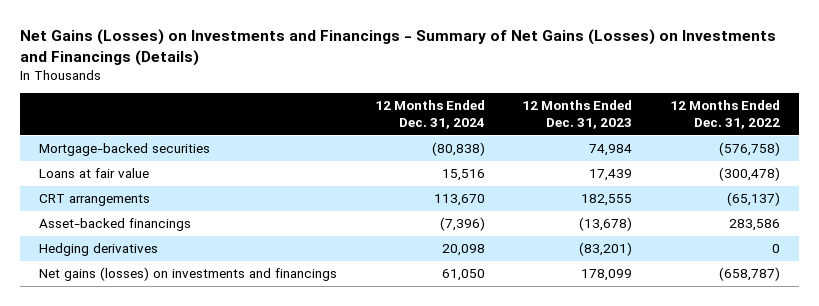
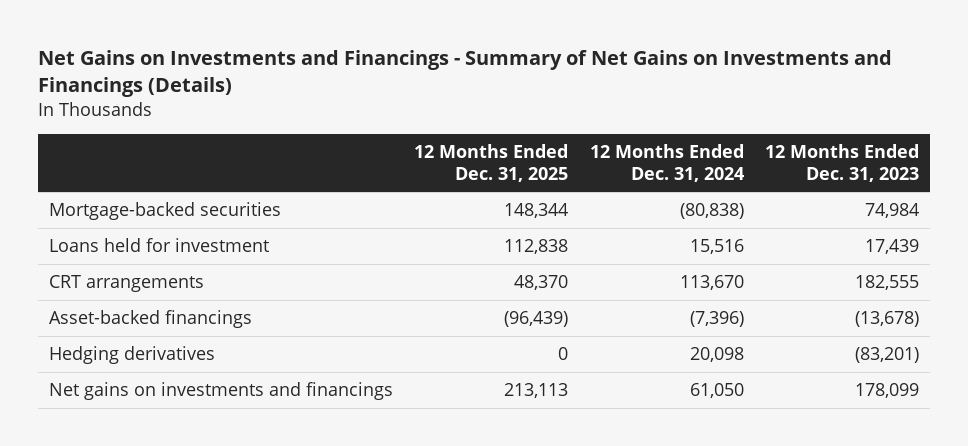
- Net Gains (Losses) on Investments and Financings - Summary of Net Gains (Losses) on Investments and Financings (Details)
+ Net Gains on Investments and Financings - Summary of Net Gains on Investments and Financings (Details)
- | 12 Months Ended Dec. 31, 2024 | 12 Months Ended Dec. 31, 2023 | 12 Months Ended Dec. 31, 2022
+ | 12 Months Ended Dec. 31, 2025 | 12 Months Ended Dec. 31, 2024 | 12 Months Ended Dec. 31, 2023
- Loans at fair value | 15,516 | 17,439 | (300,478)
+ Loans held for investment | 112,838 | 15,516 | 17,439
- Net gains (losses) on investments and financings | 61,050 | 178,099 | (658,787)
+ Net gains on investments and financings | 213,113 | 61,050 | 178,099

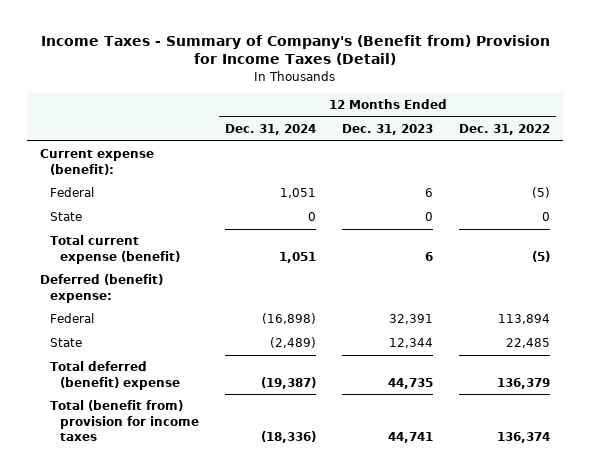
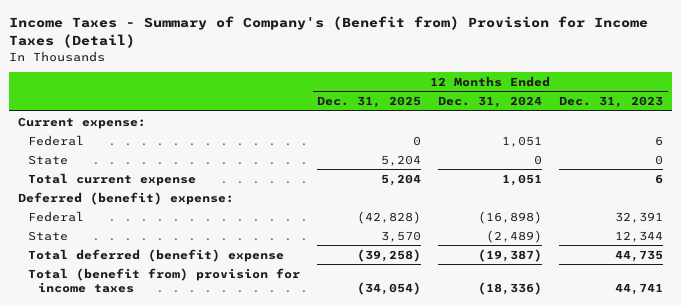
- | 12 Months Ended Dec. 31, 2024 | 12 Months Ended Dec. 31, 2023 | 12 Months Ended Dec. 31, 2022
+ | 12 Months Ended Dec. 31, 2025 | 12 Months Ended Dec. 31, 2024 | 12 Months Ended Dec. 31, 2023
- Current expense (benefit):
+ Current expense:
- Total current expense (benefit) | 1,051 | 6 | (5)
+ Total current expense | 5,204 | 1,051 | 6

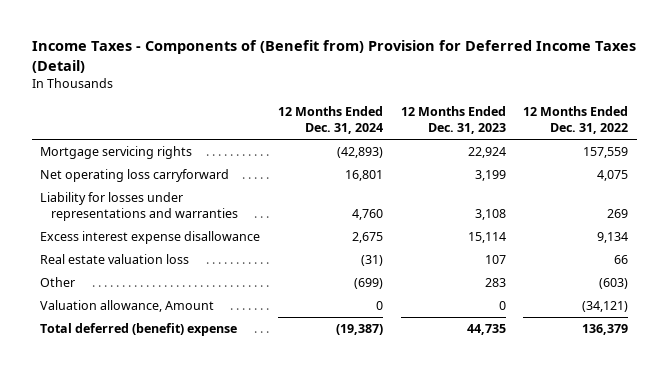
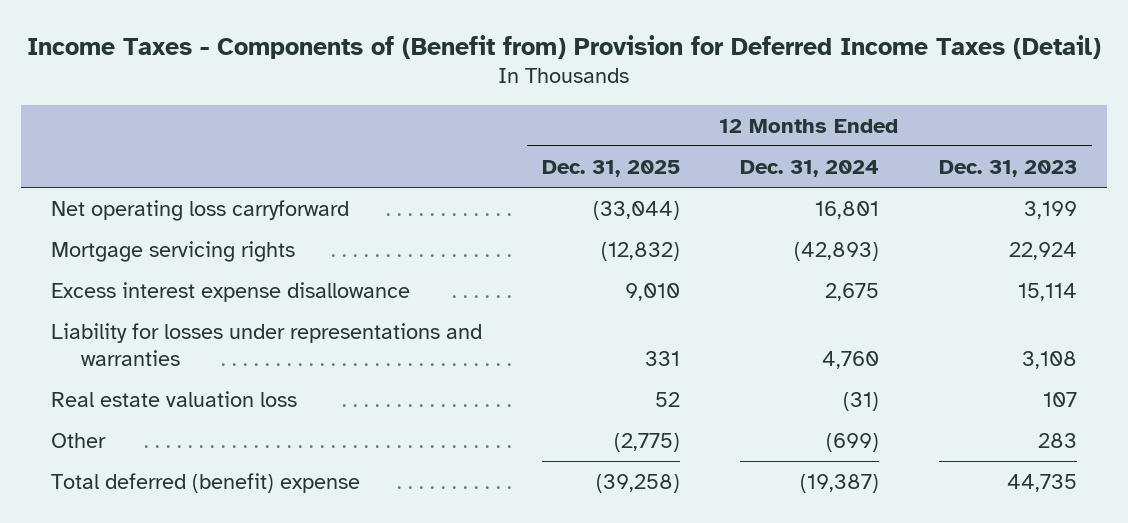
- | 12 Months Ended Dec. 31, 2024 | 12 Months Ended Dec. 31, 2023 | 12 Months Ended Dec. 31, 2022
+ | 12 Months Ended Dec. 31, 2025 | 12 Months Ended Dec. 31, 2024 | 12 Months Ended Dec. 31, 2023
moved down: Mortgage servicing rights | (12,832) | (42,893) | 22,924
moved down: Liability for losses under representations and warranties | 331 | 4,760 | 3,108
- Valuation allowance, Amount | 0 | 0 | (34,121)

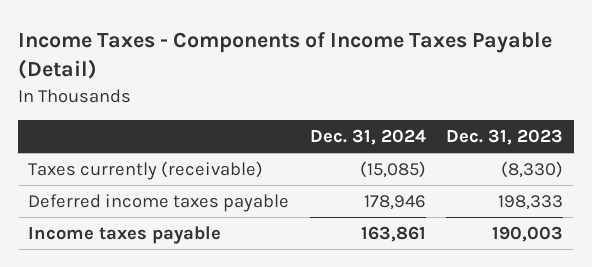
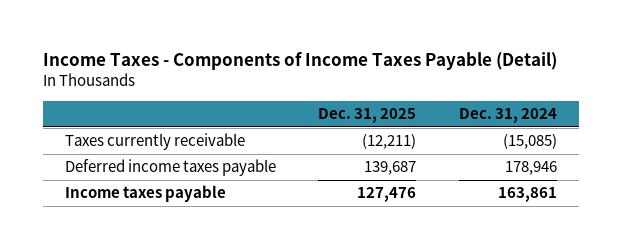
- | Dec. 31, 2024 | Dec. 31, 2023
+ | Dec. 31, 2025 | Dec. 31, 2024
- Taxes currently (receivable) | (15,085) | (8,330)
+ Taxes currently receivable | (12,211) | (15,085)

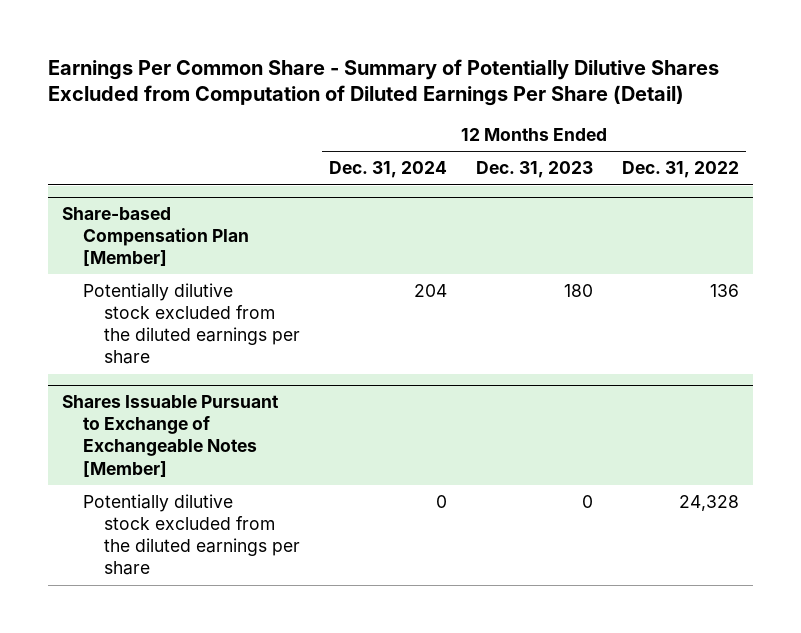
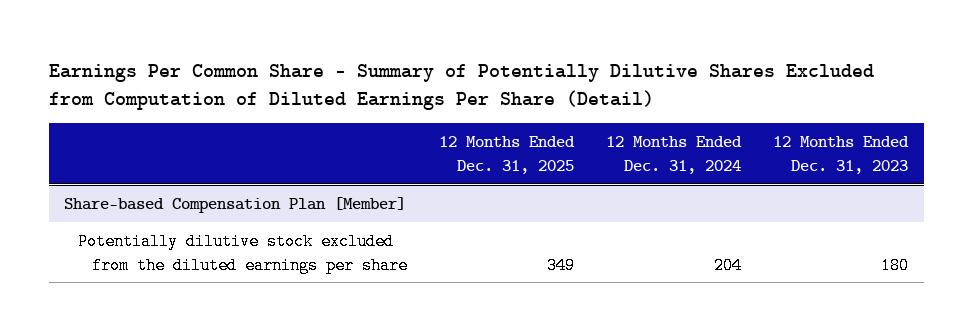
- | 12 Months Ended Dec. 31, 2024 | 12 Months Ended Dec. 31, 2023 | 12 Months Ended Dec. 31, 2022
+ | 12 Months Ended Dec. 31, 2025 | 12 Months Ended Dec. 31, 2024 | 12 Months Ended Dec. 31, 2023
- Shares Issuable Pursuant to Exchange of Exchangeable Notes [Member]
- Potentially dilutive stock excluded from the diluted earnings per share | 0 | 0 | 24,328

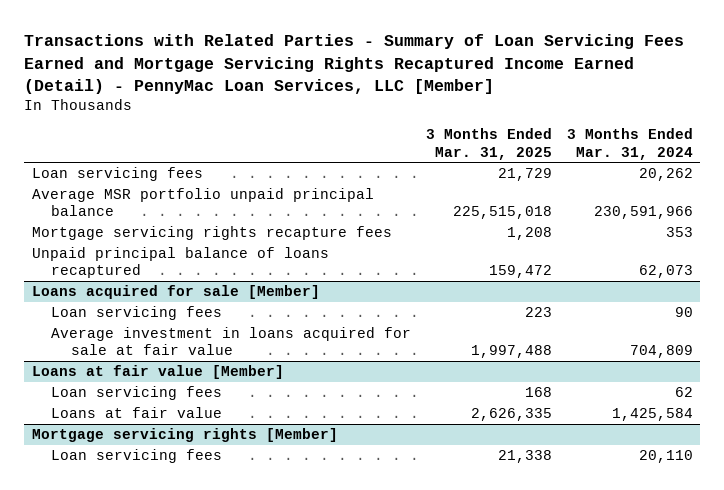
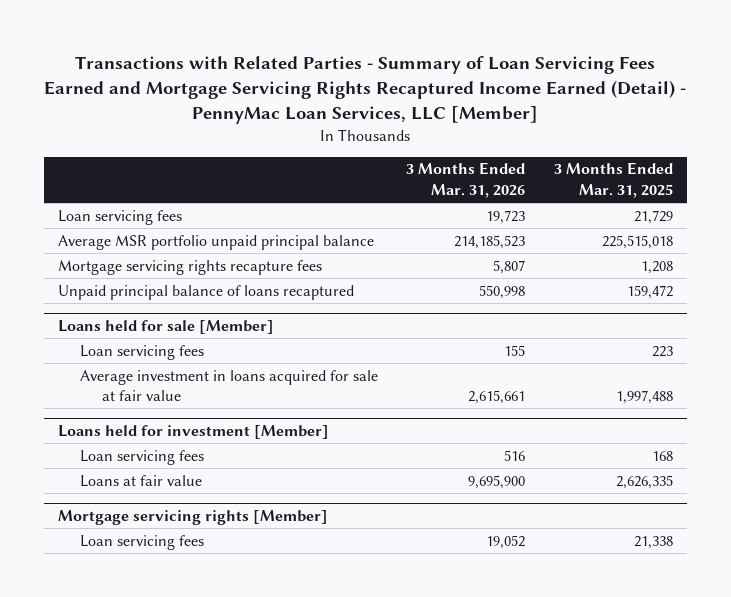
- | 3 Months Ended Mar. 31, 2025 | 3 Months Ended Mar. 31, 2024
+ | 3 Months Ended Mar. 31, 2026 | 3 Months Ended Mar. 31, 2025
- Loans acquired for sale [Member]
+ Loans held for sale [Member]
- Loans at fair value [Member]
+ Loans held for investment [Member]

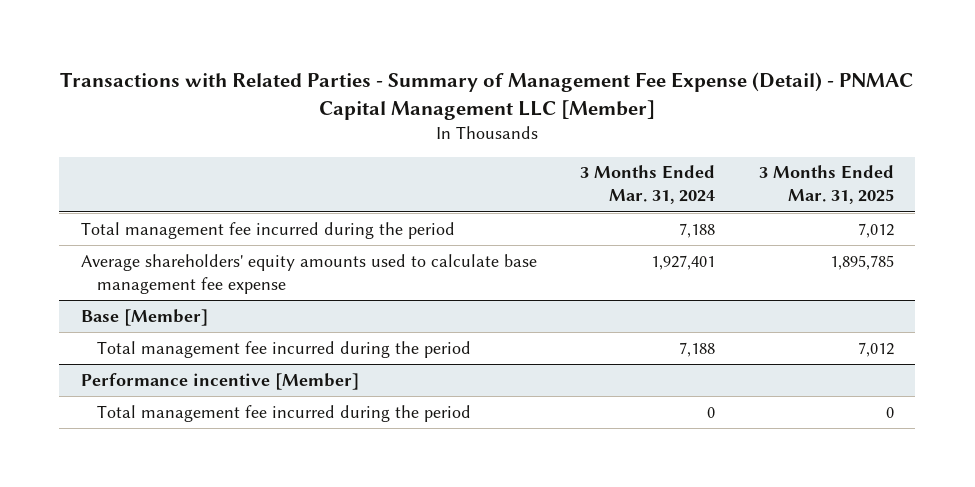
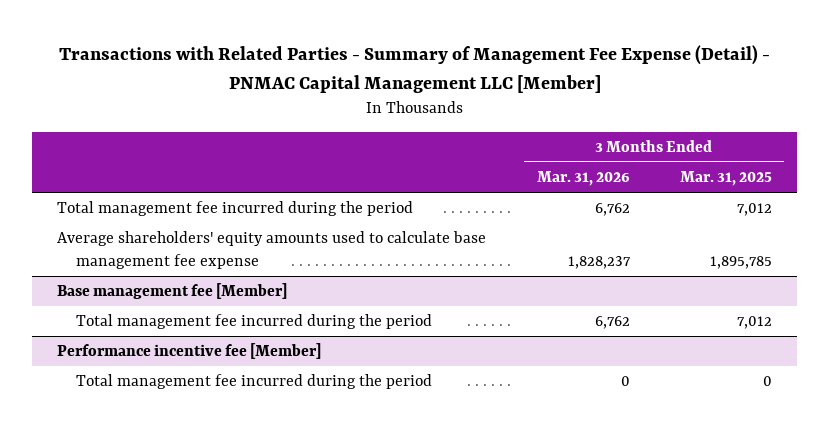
- | 3 Months Ended Mar. 31, 2024 | 3 Months Ended Mar. 31, 2025
+ | 3 Months Ended Mar. 31, 2026 | 3 Months Ended Mar. 31, 2025
- Base [Member]
+ Base management fee [Member]
- Performance incentive [Member]
+ Performance incentive fee [Member]

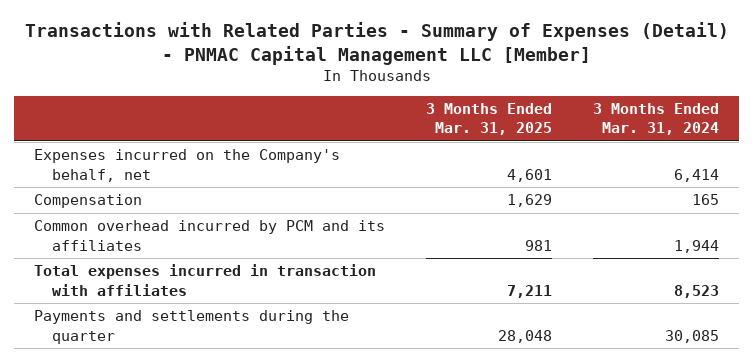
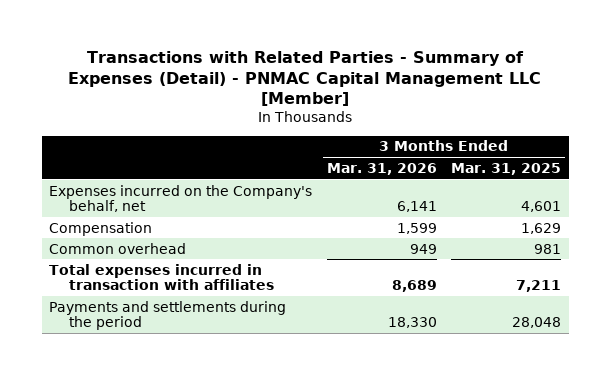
- | 3 Months Ended Mar. 31, 2025 | 3 Months Ended Mar. 31, 2024
+ | 3 Months Ended Mar. 31, 2026 | 3 Months Ended Mar. 31, 2025
- Common overhead incurred by PCM and its affiliates | 981 | 1,944
+ Common overhead | 949 | 981
- Payments and settlements during the quarter | 28,048 | 30,085
+ Payments and settlements during the period | 18,330 | 28,048

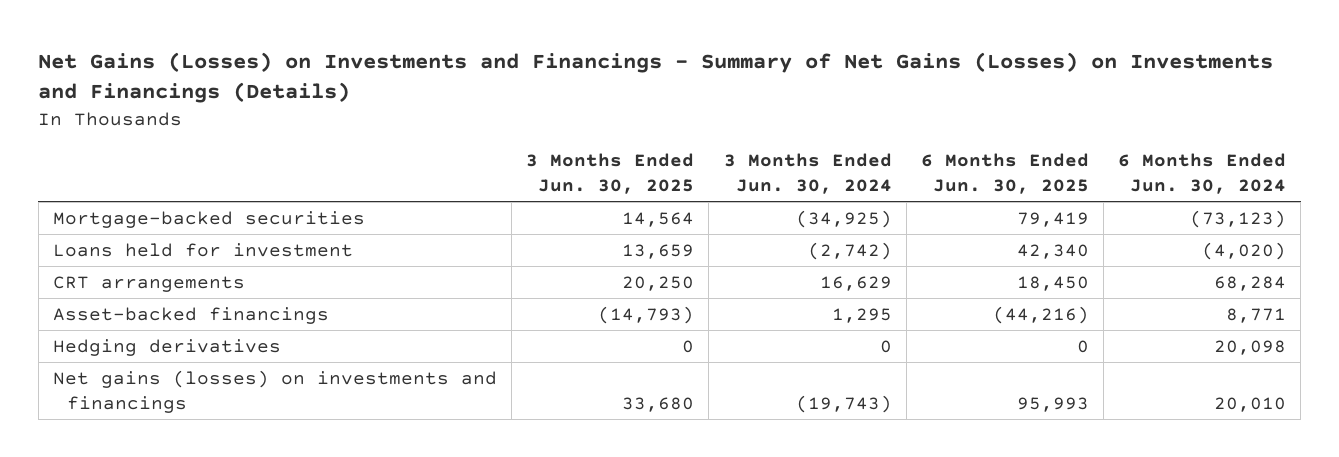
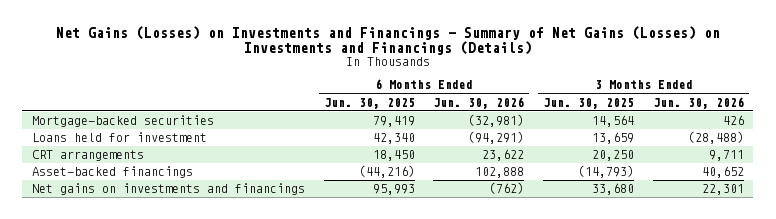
- | 3 Months Ended Jun. 30, 2025 | 3 Months Ended Jun. 30, 2024 | 6 Months Ended Jun. 30, 2025 | 6 Months Ended Jun. 30, 2024
+ | 6 Months Ended Jun. 30, 2025 | 6 Months Ended Jun. 30, 2026 | 3 Months Ended Jun. 30, 2025 | 3 Months Ended Jun. 30, 2026
- Hedging derivatives | 0 | 0 | 0 | 20,098
- Net gains (losses) on investments and financings | 33,680 | (19,743) | 95,993 | 20,010
+ Net gains on investments and financings | 95,993 | (762) | 33,680 | 22,301

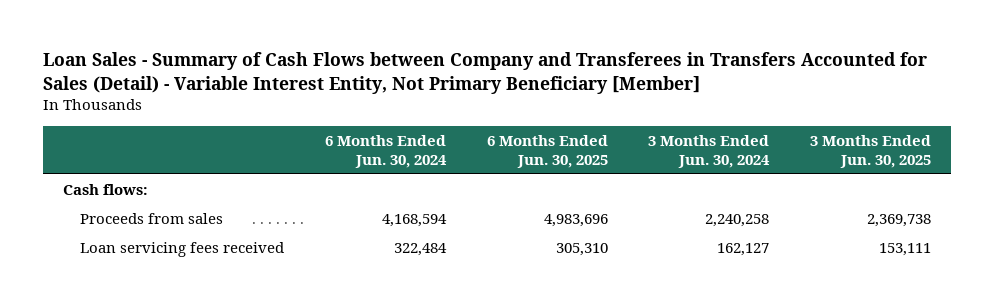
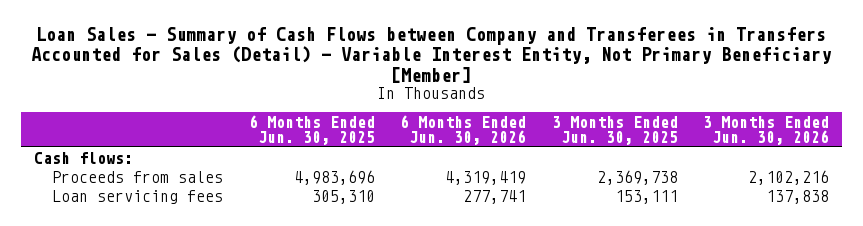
- | 6 Months Ended Jun. 30, 2024 | 6 Months Ended Jun. 30, 2025 | 3 Months Ended Jun. 30, 2024 | 3 Months Ended Jun. 30, 2025
+ | 6 Months Ended Jun. 30, 2025 | 6 Months Ended Jun. 30, 2026 | 3 Months Ended Jun. 30, 2025 | 3 Months Ended Jun. 30, 2026
- Loan servicing fees received | 322,484 | 305,310 | 162,127 | 153,111
+ Loan servicing fees | 305,310 | 277,741 | 153,111 | 137,838

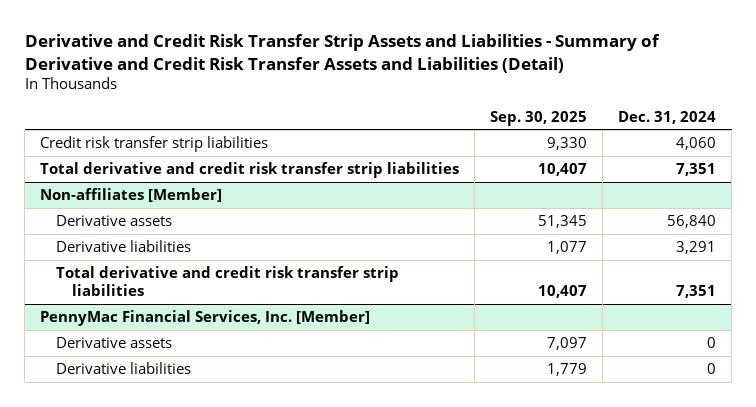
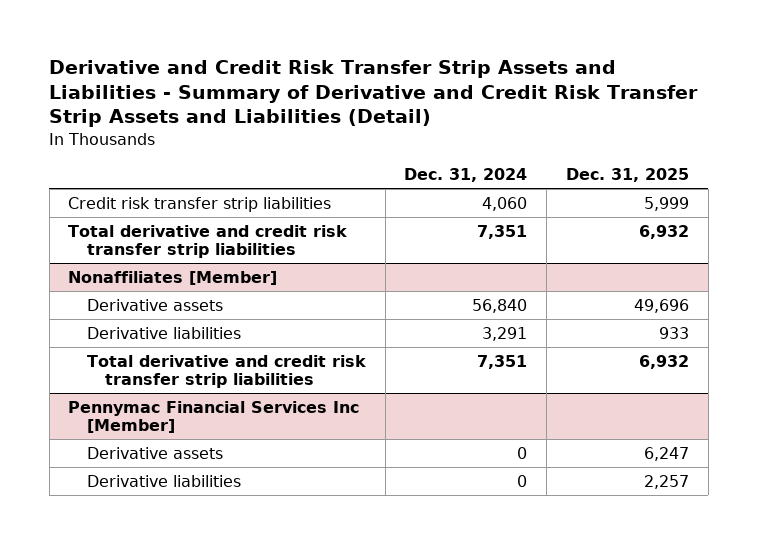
- Derivative and Credit Risk Transfer Strip Assets and Liabilities - Summary of Derivative and Credit Risk Transfer Assets and Liabilities (Detail)
+ Derivative and Credit Risk Transfer Strip Assets and Liabilities - Summary of Derivative and Credit Risk Transfer Strip Assets and Liabilities (Detail)
- | Sep. 30, 2025 | Dec. 31, 2024
+ | Dec. 31, 2024 | Dec. 31, 2025
- Non-affiliates [Member]
+ Nonaffiliates [Member]
- PennyMac Financial Services, Inc. [Member]
+ Pennymac Financial Services Inc [Member]

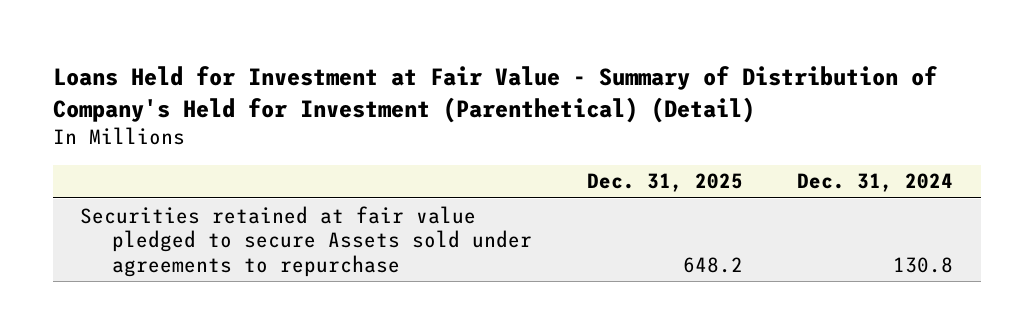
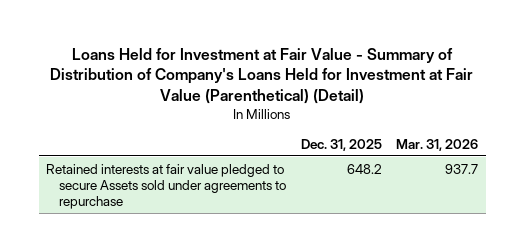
- Loans Held for Investment at Fair Value - Summary of Distribution of Company's Held for Investment (Parenthetical) (Detail)
+ Loans Held for Investment at Fair Value - Summary of Distribution of Company's Loans Held for Investment at Fair Value (Parenthetical) (Detail)
- | Dec. 31, 2025 | Dec. 31, 2024
+ | Dec. 31, 2025 | Mar. 31, 2026
- Securities retained at fair value pledged to secure Assets sold under agreements to repurchase | 648.2 | 130.8
+ Retained interests at fair value pledged to secure Assets sold under agreements to repurchase | 648.2 | 937.7

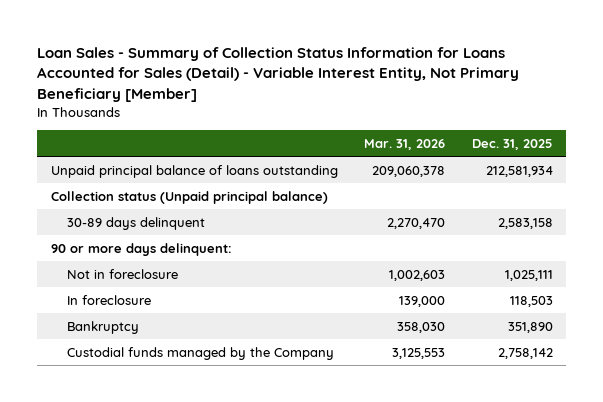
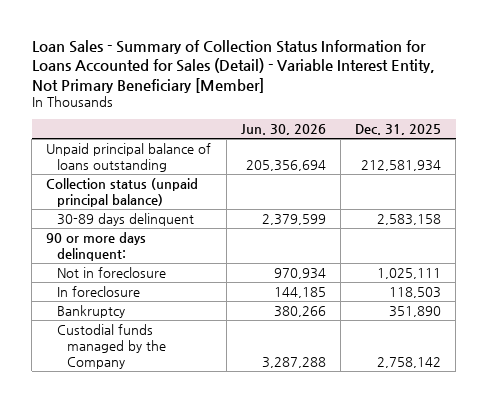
- | Mar. 31, 2026 | Dec. 31, 2025
+ | Jun. 30, 2026 | Dec. 31, 2025
- Collection status (Unpaid principal balance)
+ Collection status (unpaid principal balance)

